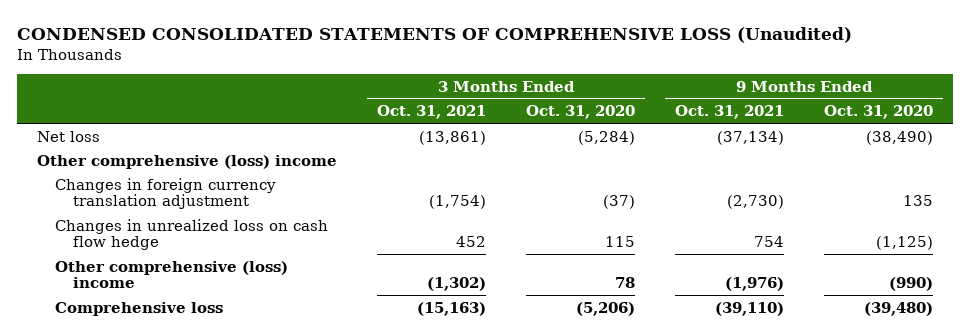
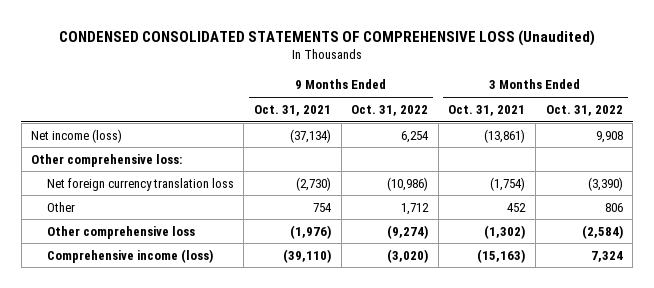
- | 3 Months Ended Oct. 31, 2021 | 3 Months Ended Oct. 31, 2020 | 9 Months Ended Oct. 31, 2021 | 9 Months Ended Oct. 31, 2020
+ | 9 Months Ended Oct. 31, 2021 | 9 Months Ended Oct. 31, 2022 | 3 Months Ended Oct. 31, 2021 | 3 Months Ended Oct. 31, 2022
- Net loss | (13,861) | (5,284) | (37,134) | (38,490)
- Other comprehensive (loss) income
- Changes in foreign currency translation adjustment | (1,754) | (37) | (2,730) | 135
- Changes in unrealized loss on cash flow hedge | 452 | 115 | 754 | (1,125)
- Other comprehensive (loss) income | (1,302) | 78 | (1,976) | (990)
- Comprehensive loss | (15,163) | (5,206) | (39,110) | (39,480)
+ Net income (loss) | (37,134) | 6,254 | (13,861) | 9,908
+ Other comprehensive loss:
+ Net foreign currency translation loss | (2,730) | (10,986) | (1,754) | (3,390)
+ Other | 754 | 1,712 | 452 | 806
+ Other comprehensive loss | (1,976) | (9,274) | (1,302) | (2,584)
+ Comprehensive income (loss) | (39,110) | (3,020) | (15,163) | 7,324

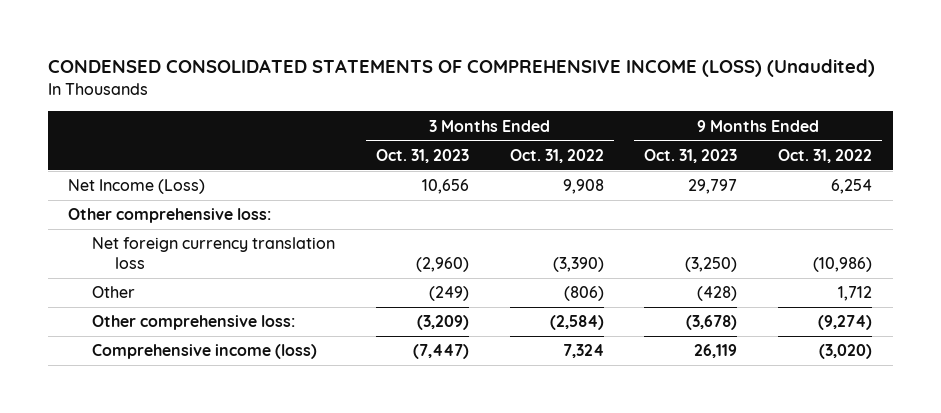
- CONDENSED CONSOLIDATED STATEMENTS OF COMPREHENSIVE LOSS (Unaudited)
+ CONDENSED CONSOLIDATED STATEMENTS OF COMPREHENSIVE INCOME (LOSS) (Unaudited)
- | 9 Months Ended Oct. 31, 2021 | 9 Months Ended Oct. 31, 2022 | 3 Months Ended Oct. 31, 2021 | 3 Months Ended Oct. 31, 2022
+ | 3 Months Ended Oct. 31, 2023 | 3 Months Ended Oct. 31, 2022 | 9 Months Ended Oct. 31, 2023 | 9 Months Ended Oct. 31, 2022
- Net income (loss) | (37,134) | 6,254 | (13,861) | 9,908
+ Net Income (Loss) | 10,656 | 9,908 | 29,797 | 6,254
- Other | 754 | 1,712 | 452 | 806
- Other comprehensive loss | (1,976) | (9,274) | (1,302) | (2,584)
+ Other | (249) | (806) | (428) | 1,712
+ Other comprehensive loss: | (3,209) | (2,584) | (3,678) | (9,274)

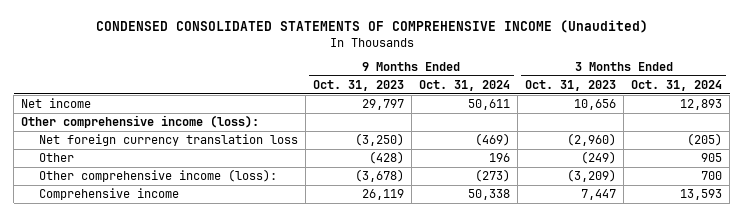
- CONDENSED CONSOLIDATED STATEMENTS OF COMPREHENSIVE INCOME (LOSS) (Unaudited)
+ CONDENSED CONSOLIDATED STATEMENTS OF COMPREHENSIVE INCOME (Unaudited)
- | 3 Months Ended Oct. 31, 2023 | 3 Months Ended Oct. 31, 2022 | 9 Months Ended Oct. 31, 2023 | 9 Months Ended Oct. 31, 2022
+ | 9 Months Ended Oct. 31, 2023 | 9 Months Ended Oct. 31, 2024 | 3 Months Ended Oct. 31, 2023 | 3 Months Ended Oct. 31, 2024
- Net Income (Loss) | 10,656 | 9,908 | 29,797 | 6,254
- Other comprehensive loss:
+ Net income | 29,797 | 50,611 | 10,656 | 12,893
+ Other comprehensive income (loss):
- Other comprehensive loss: | (3,209) | (2,584) | (3,678) | (9,274)
- Comprehensive income (loss) | (7,447) | 7,324 | 26,119 | (3,020)
+ Other comprehensive income (loss): | (3,678) | (273) | (3,209) | 700
+ Comprehensive income | 26,119 | 50,338 | 7,447 | 13,593

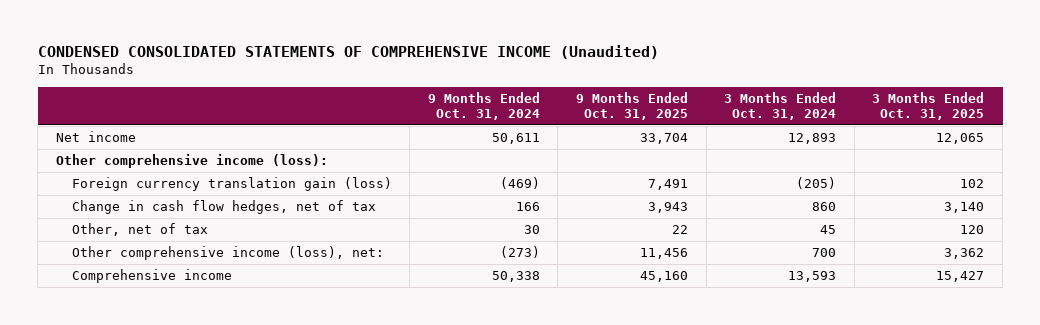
- | 9 Months Ended Oct. 31, 2023 | 9 Months Ended Oct. 31, 2024 | 3 Months Ended Oct. 31, 2023 | 3 Months Ended Oct. 31, 2024
+ | 9 Months Ended Oct. 31, 2024 | 9 Months Ended Oct. 31, 2025 | 3 Months Ended Oct. 31, 2024 | 3 Months Ended Oct. 31, 2025
- Net foreign currency translation loss | (3,250) | (469) | (2,960) | (205)
- Other | (428) | 196 | (249) | 905
- Other comprehensive income (loss): | (3,678) | (273) | (3,209) | 700
+ Foreign currency translation gain (loss) | (469) | 7,491 | (205) | 102
+ Change in cash flow hedges, net of tax | 166 | 3,943 | 860 | 3,140
+ Other, net of tax | 30 | 22 | 45 | 120
+ Other comprehensive income (loss), net: | (273) | 11,456 | 700 | 3,362

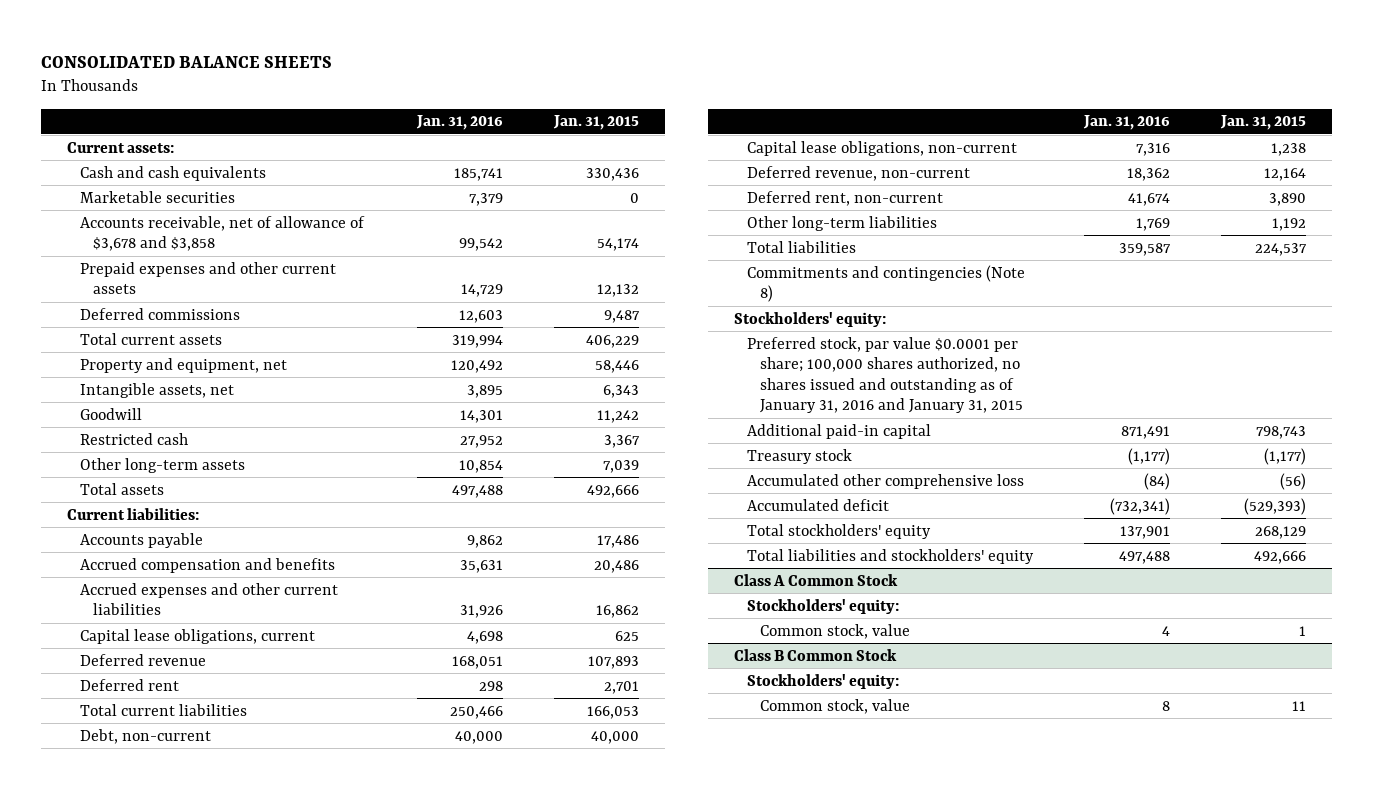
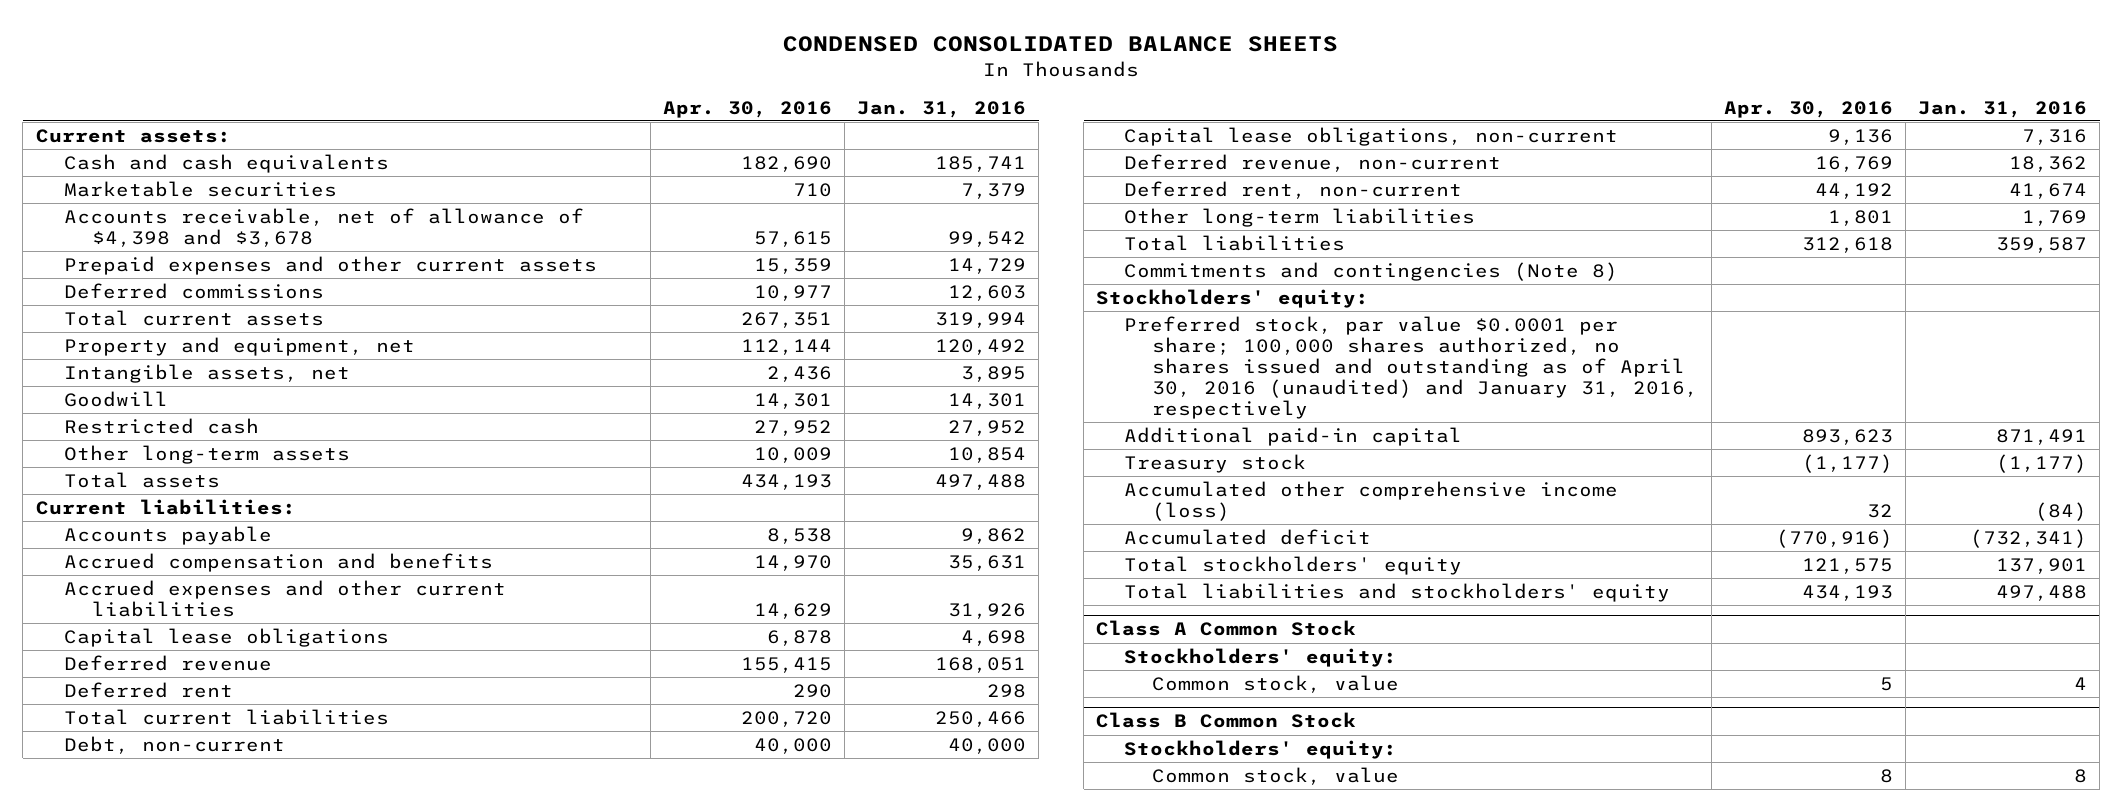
- CONSOLIDATED BALANCE SHEETS
+ CONDENSED CONSOLIDATED BALANCE SHEETS
- | Jan. 31, 2016 | Jan. 31, 2015
+ | Apr. 30, 2016 | Jan. 31, 2016
- Accounts receivable, net of allowance of $3,678 and $3,858 | 99,542 | 54,174
+ Accounts receivable, net of allowance of $4,398 and $3,678 | 57,615 | 99,542
- Capital lease obligations, current | 4,698 | 625
+ Capital lease obligations | 6,878 | 4,698
- Preferred stock, par value $0.0001 per share; 100,000 shares authorized, no shares issued and outstanding as of January 31, 2016 and January 31, 2015
+ Preferred stock, par value $0.0001 per share; 100,000 shares authorized, no shares issued and outstanding as of April 30, 2016 (unaudited) and January 31, 2016, respectively
- Accumulated other comprehensive loss | (84) | (56)
+ Accumulated other comprehensive income (loss) | 32 | (84)

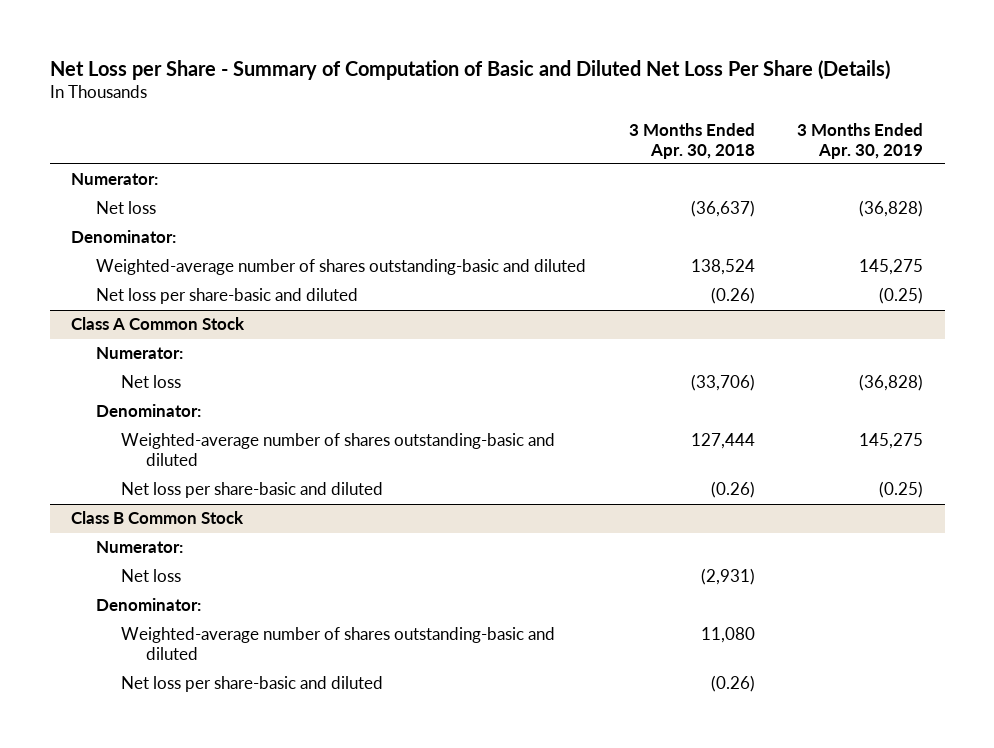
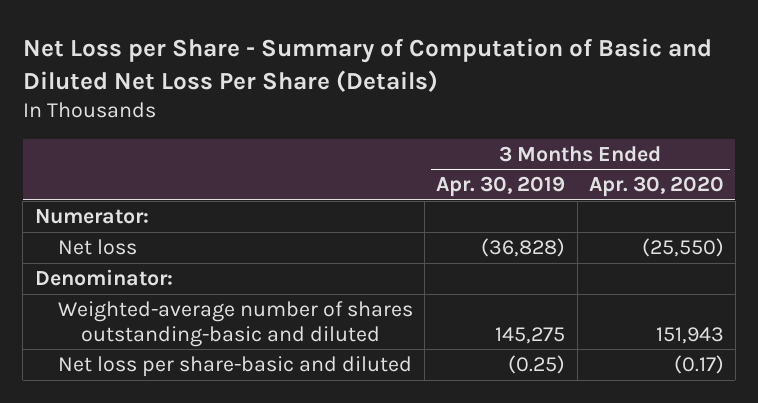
- | 3 Months Ended Apr. 30, 2018 | 3 Months Ended Apr. 30, 2019
+ | 3 Months Ended Apr. 30, 2019 | 3 Months Ended Apr. 30, 2020
- Class A Common Stock
- Numerator:
- Net loss | (33,706) | (36,828)
- Denominator:
- Weighted-average number of shares outstanding-basic and diluted | 127,444 | 145,275
- Net loss per share-basic and diluted | (0.26) | (0.25)
- Class B Common Stock
- Numerator:
- Net loss | (2,931) |
- Denominator:
- Weighted-average number of shares outstanding-basic and diluted | 11,080 |
- Net loss per share-basic and diluted | (0.26) |

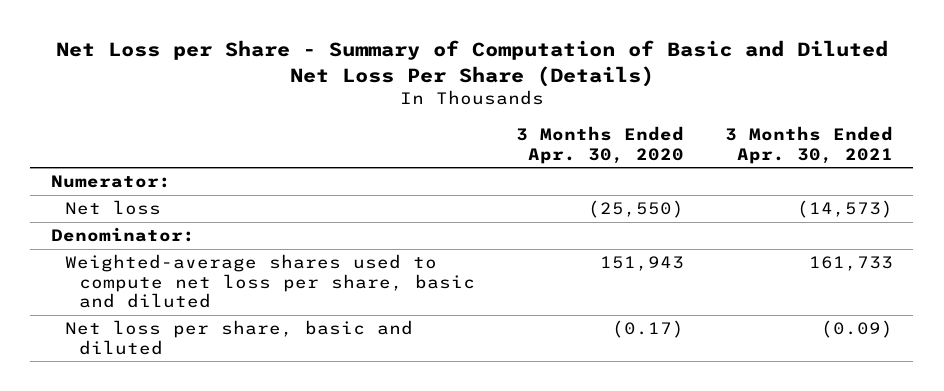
- | 3 Months Ended Apr. 30, 2019 | 3 Months Ended Apr. 30, 2020
+ | 3 Months Ended Apr. 30, 2020 | 3 Months Ended Apr. 30, 2021
- Weighted-average number of shares outstanding-basic and diluted | 145,275 | 151,943
- Net loss per share-basic and diluted | (0.25) | (0.17)
+ Weighted-average shares used to compute net loss per share, basic and diluted | 151,943 | 161,733
+ Net loss per share, basic and diluted | (0.17) | (0.09)

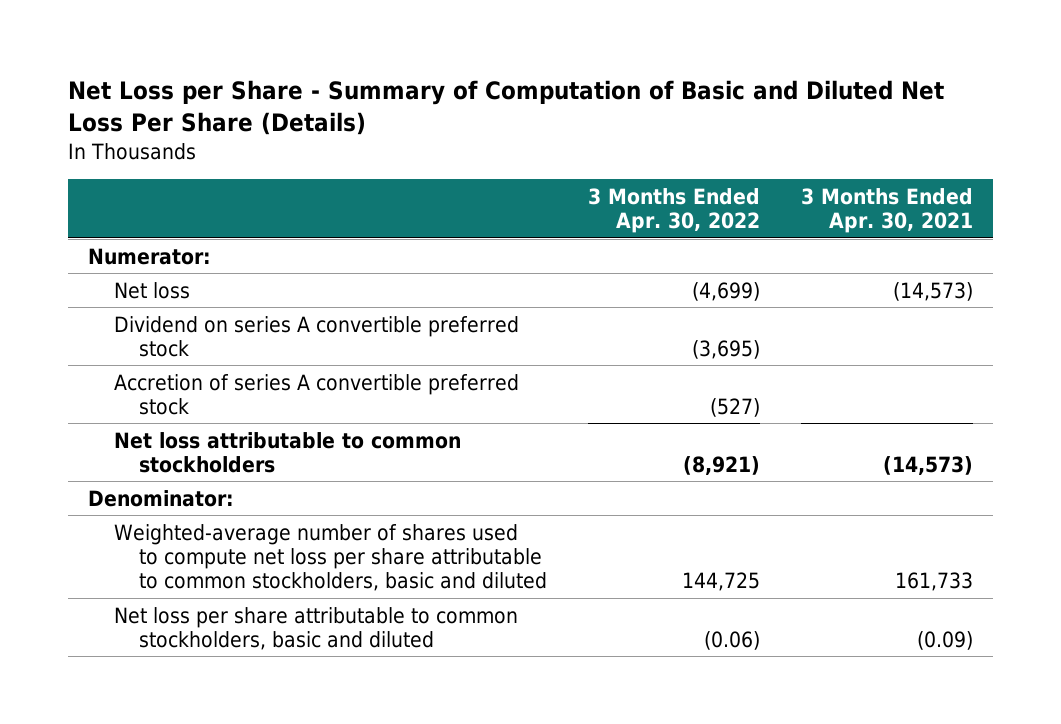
- | 3 Months Ended Apr. 30, 2020 | 3 Months Ended Apr. 30, 2021
+ | 3 Months Ended Apr. 30, 2022 | 3 Months Ended Apr. 30, 2021
+ Dividend on series A convertible preferred stock | (3,695) |
+ Accretion of series A convertible preferred stock | (527) |
+ Net loss attributable to common stockholders | (8,921) | (14,573)
- Weighted-average shares used to compute net loss per share, basic and diluted | 151,943 | 161,733
- Net loss per share, basic and diluted | (0.17) | (0.09)
+ Weighted-average number of shares used to compute net loss per share attributable to common stockholders, basic and diluted | 144,725 | 161,733
+ Net loss per share attributable to common stockholders, basic and diluted | (0.06) | (0.09)

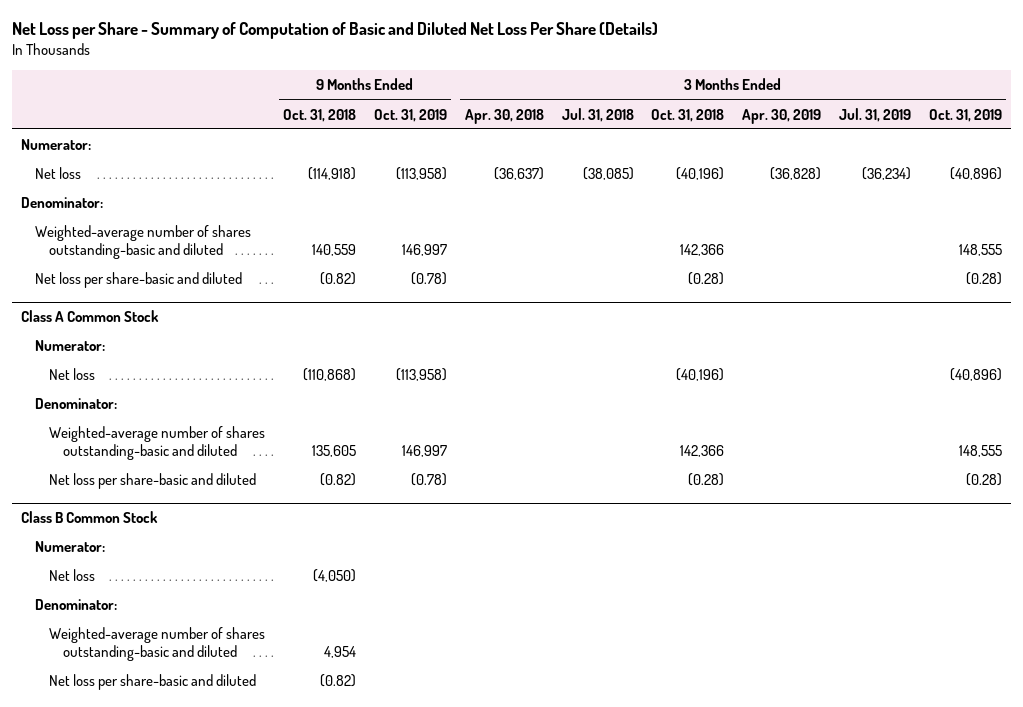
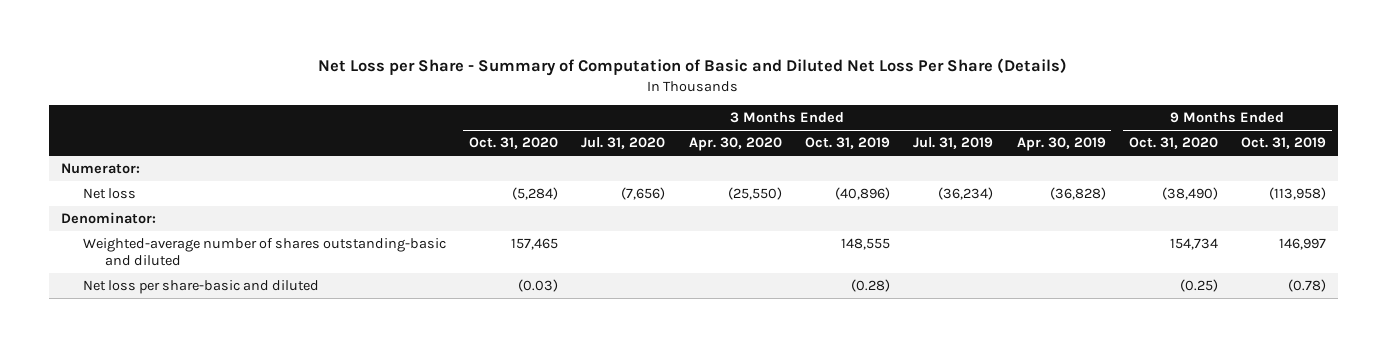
- | 9 Months Ended Oct. 31, 2018 | 9 Months Ended Oct. 31, 2019 | 3 Months Ended Apr. 30, 2018 | 3 Months Ended Jul. 31, 2018 | 3 Months Ended Oct. 31, 2018 | 3 Months Ended Apr. 30, 2019 | 3 Months Ended Jul. 31, 2019 | 3 Months Ended Oct. 31, 2019
+ | 3 Months Ended Oct. 31, 2020 | 3 Months Ended Jul. 31, 2020 | 3 Months Ended Apr. 30, 2020 | 3 Months Ended Oct. 31, 2019 | 3 Months Ended Jul. 31, 2019 | 3 Months Ended Apr. 30, 2019 | 9 Months Ended Oct. 31, 2020 | 9 Months Ended Oct. 31, 2019
- Class A Common Stock
- Numerator:
- Net loss | (110,868) | (113,958) | | | (40,196) | | | (40,896)
- Denominator:
- Weighted-average number of shares outstanding-basic and diluted | 135,605 | 146,997 | | | 142,366 | | | 148,555
- Net loss per share-basic and diluted | (0.82) | (0.78) | | | (0.28) | | | (0.28)
- Class B Common Stock
- Numerator:
- Net loss | (4,050) | | | | | | |
- Denominator:
- Weighted-average number of shares outstanding-basic and diluted | 4,954 | | | | | | |
- Net loss per share-basic and diluted | (0.82) | | | | | | |

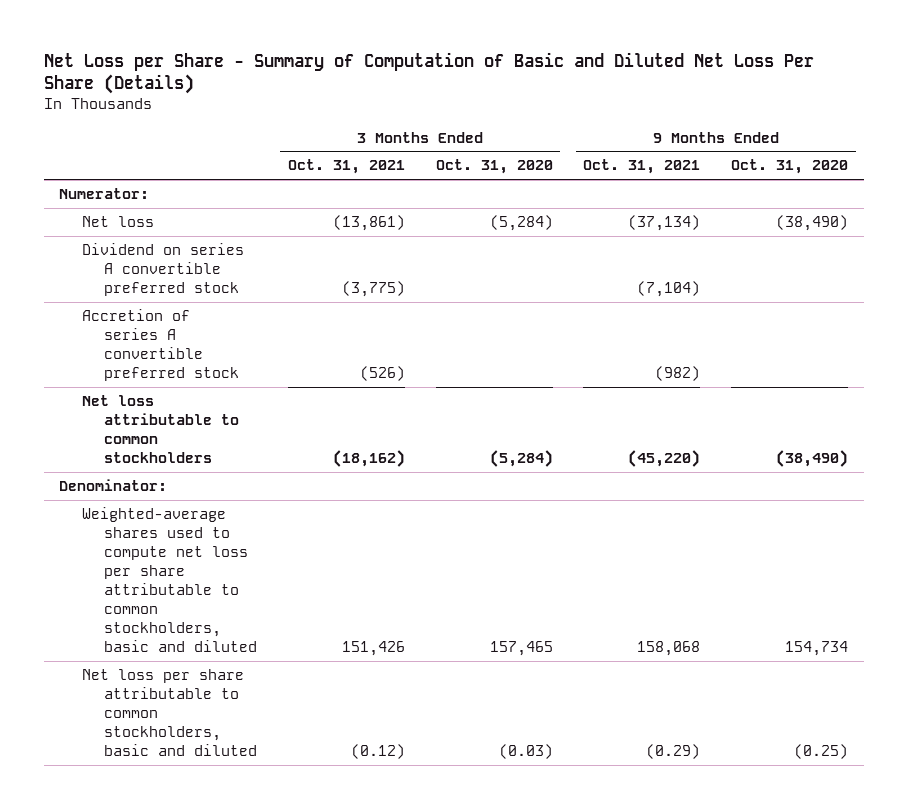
- | 3 Months Ended Oct. 31, 2020 | 3 Months Ended Jul. 31, 2020 | 3 Months Ended Apr. 30, 2020 | 3 Months Ended Oct. 31, 2019 | 3 Months Ended Jul. 31, 2019 | 3 Months Ended Apr. 30, 2019 | 9 Months Ended Oct. 31, 2020 | 9 Months Ended Oct. 31, 2019
+ | 3 Months Ended Oct. 31, 2021 | 3 Months Ended Oct. 31, 2020 | 9 Months Ended Oct. 31, 2021 | 9 Months Ended Oct. 31, 2020
+ Dividend on series A convertible preferred stock | (3,775) | | (7,104) |
+ Accretion of series A convertible preferred stock | (526) | | (982) |
+ Net loss attributable to common stockholders | (18,162) | (5,284) | (45,220) | (38,490)
- Weighted-average number of shares outstanding-basic and diluted | 157,465 | | | 148,555 | | | 154,734 | 146,997
- Net loss per share-basic and diluted | (0.03) | | | (0.28) | | | (0.25) | (0.78)
+ Weighted-average shares used to compute net loss per share attributable to common stockholders, basic and diluted | 151,426 | 157,465 | 158,068 | 154,734
+ Net loss per share attributable to common stockholders, basic and diluted | (0.12) | (0.03) | (0.29) | (0.25)

